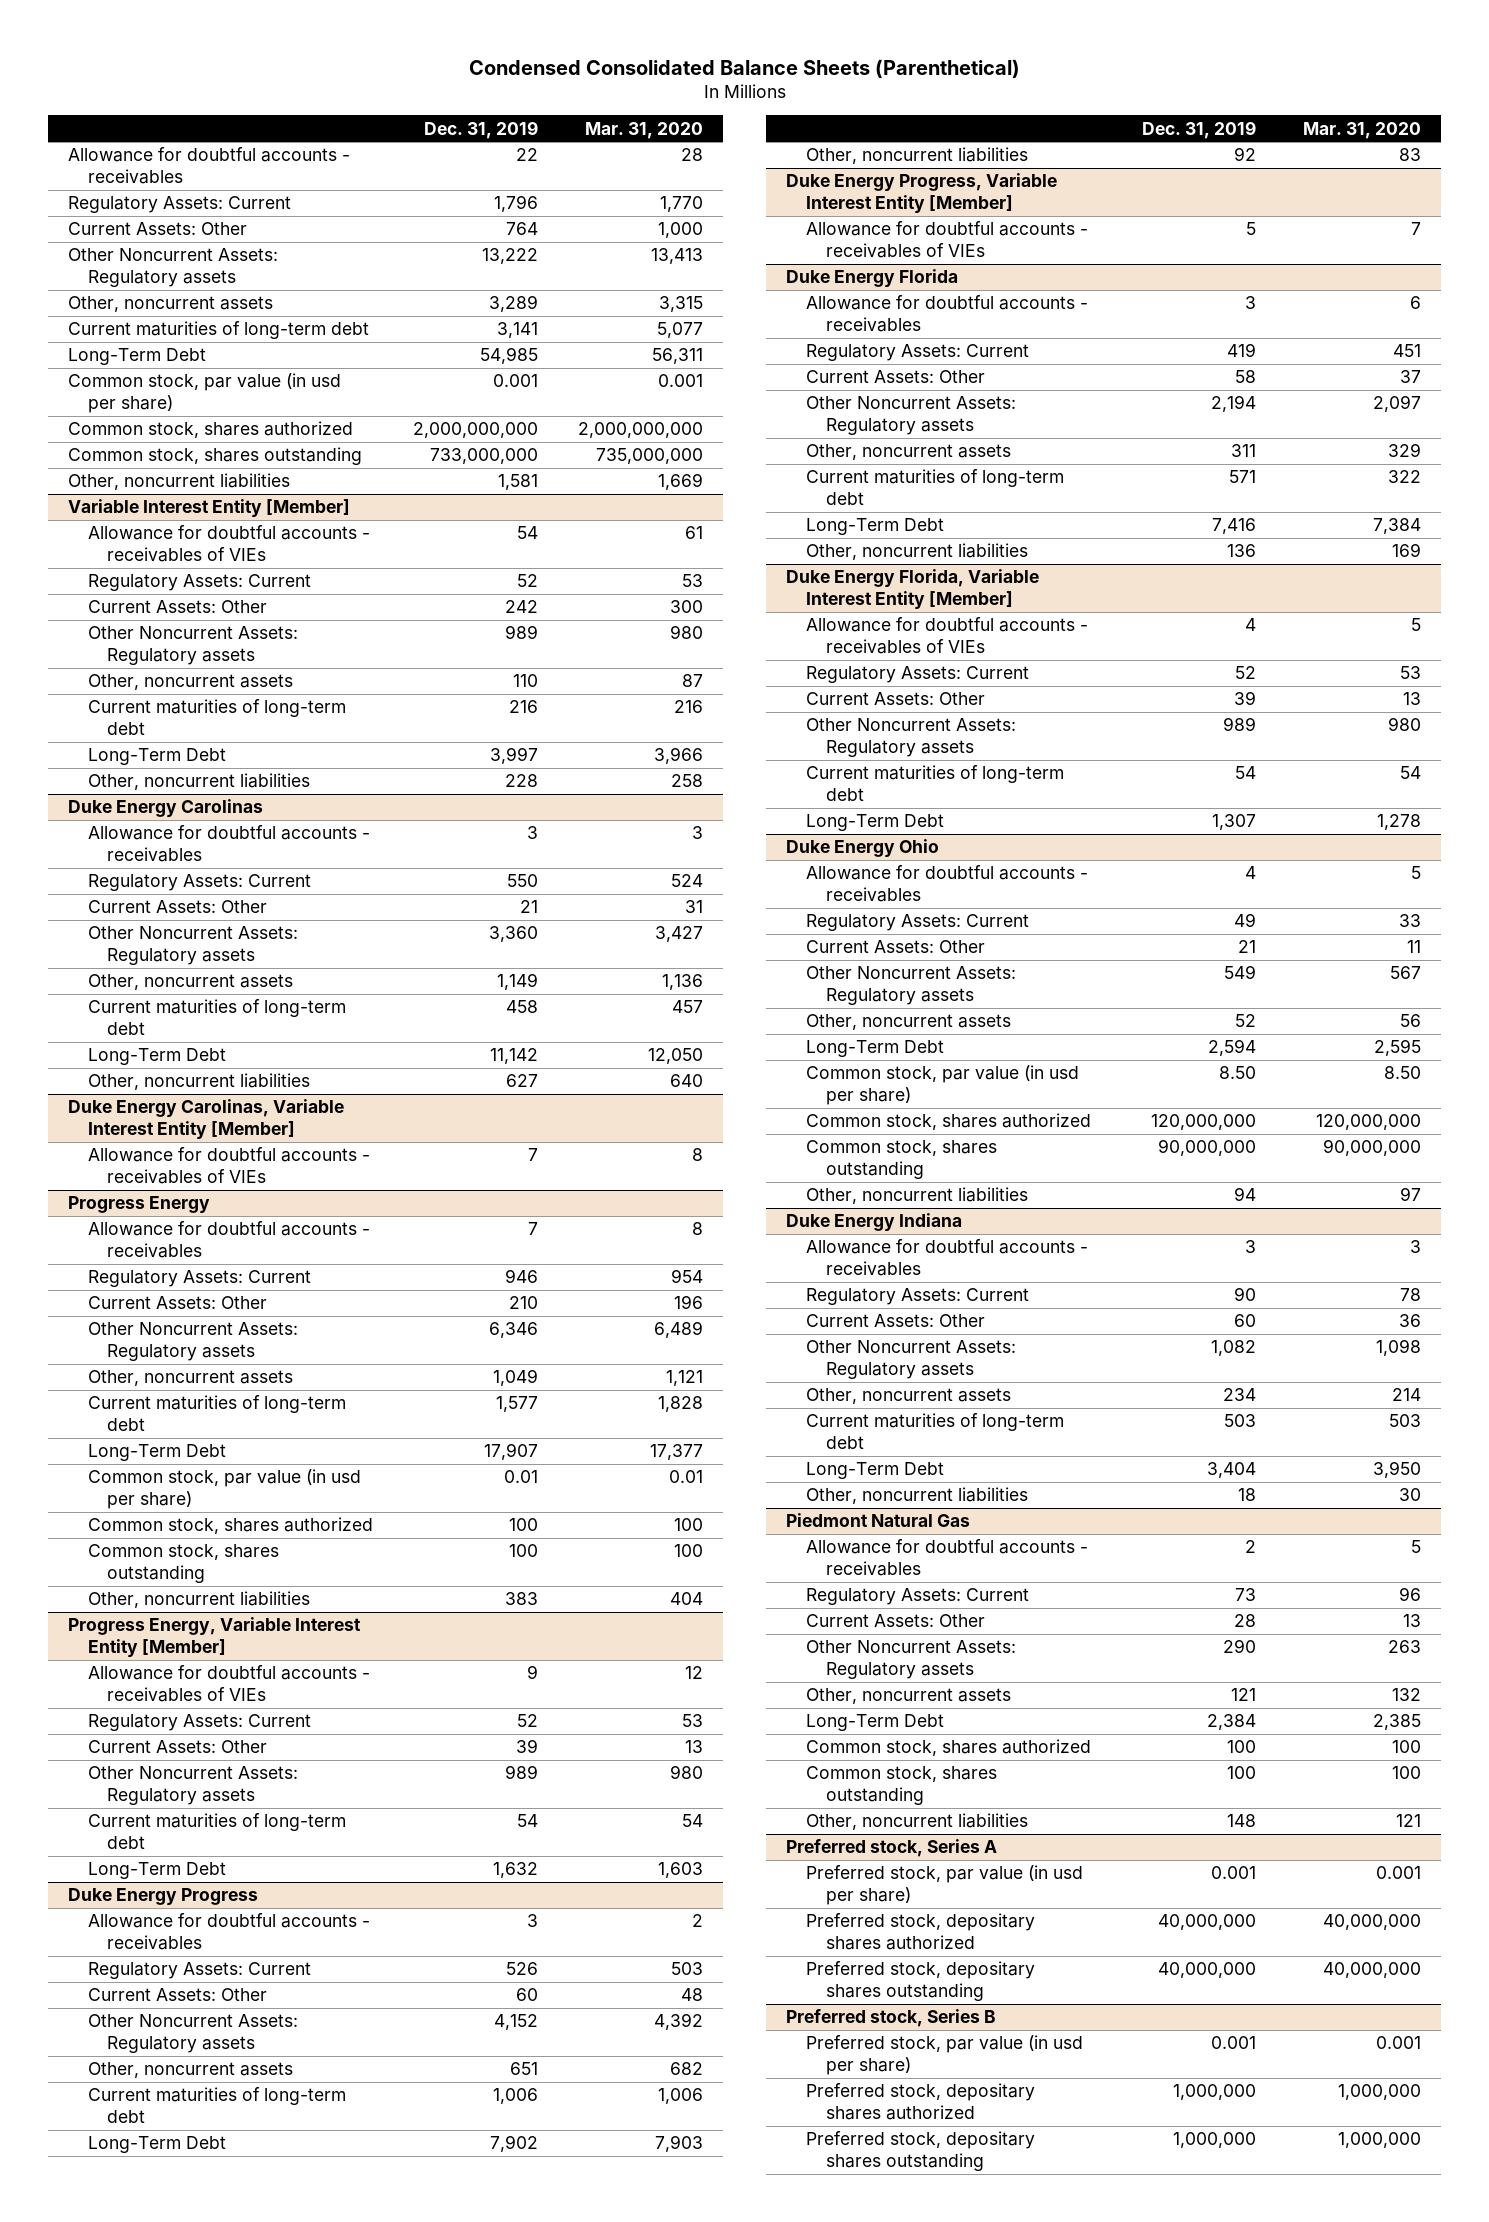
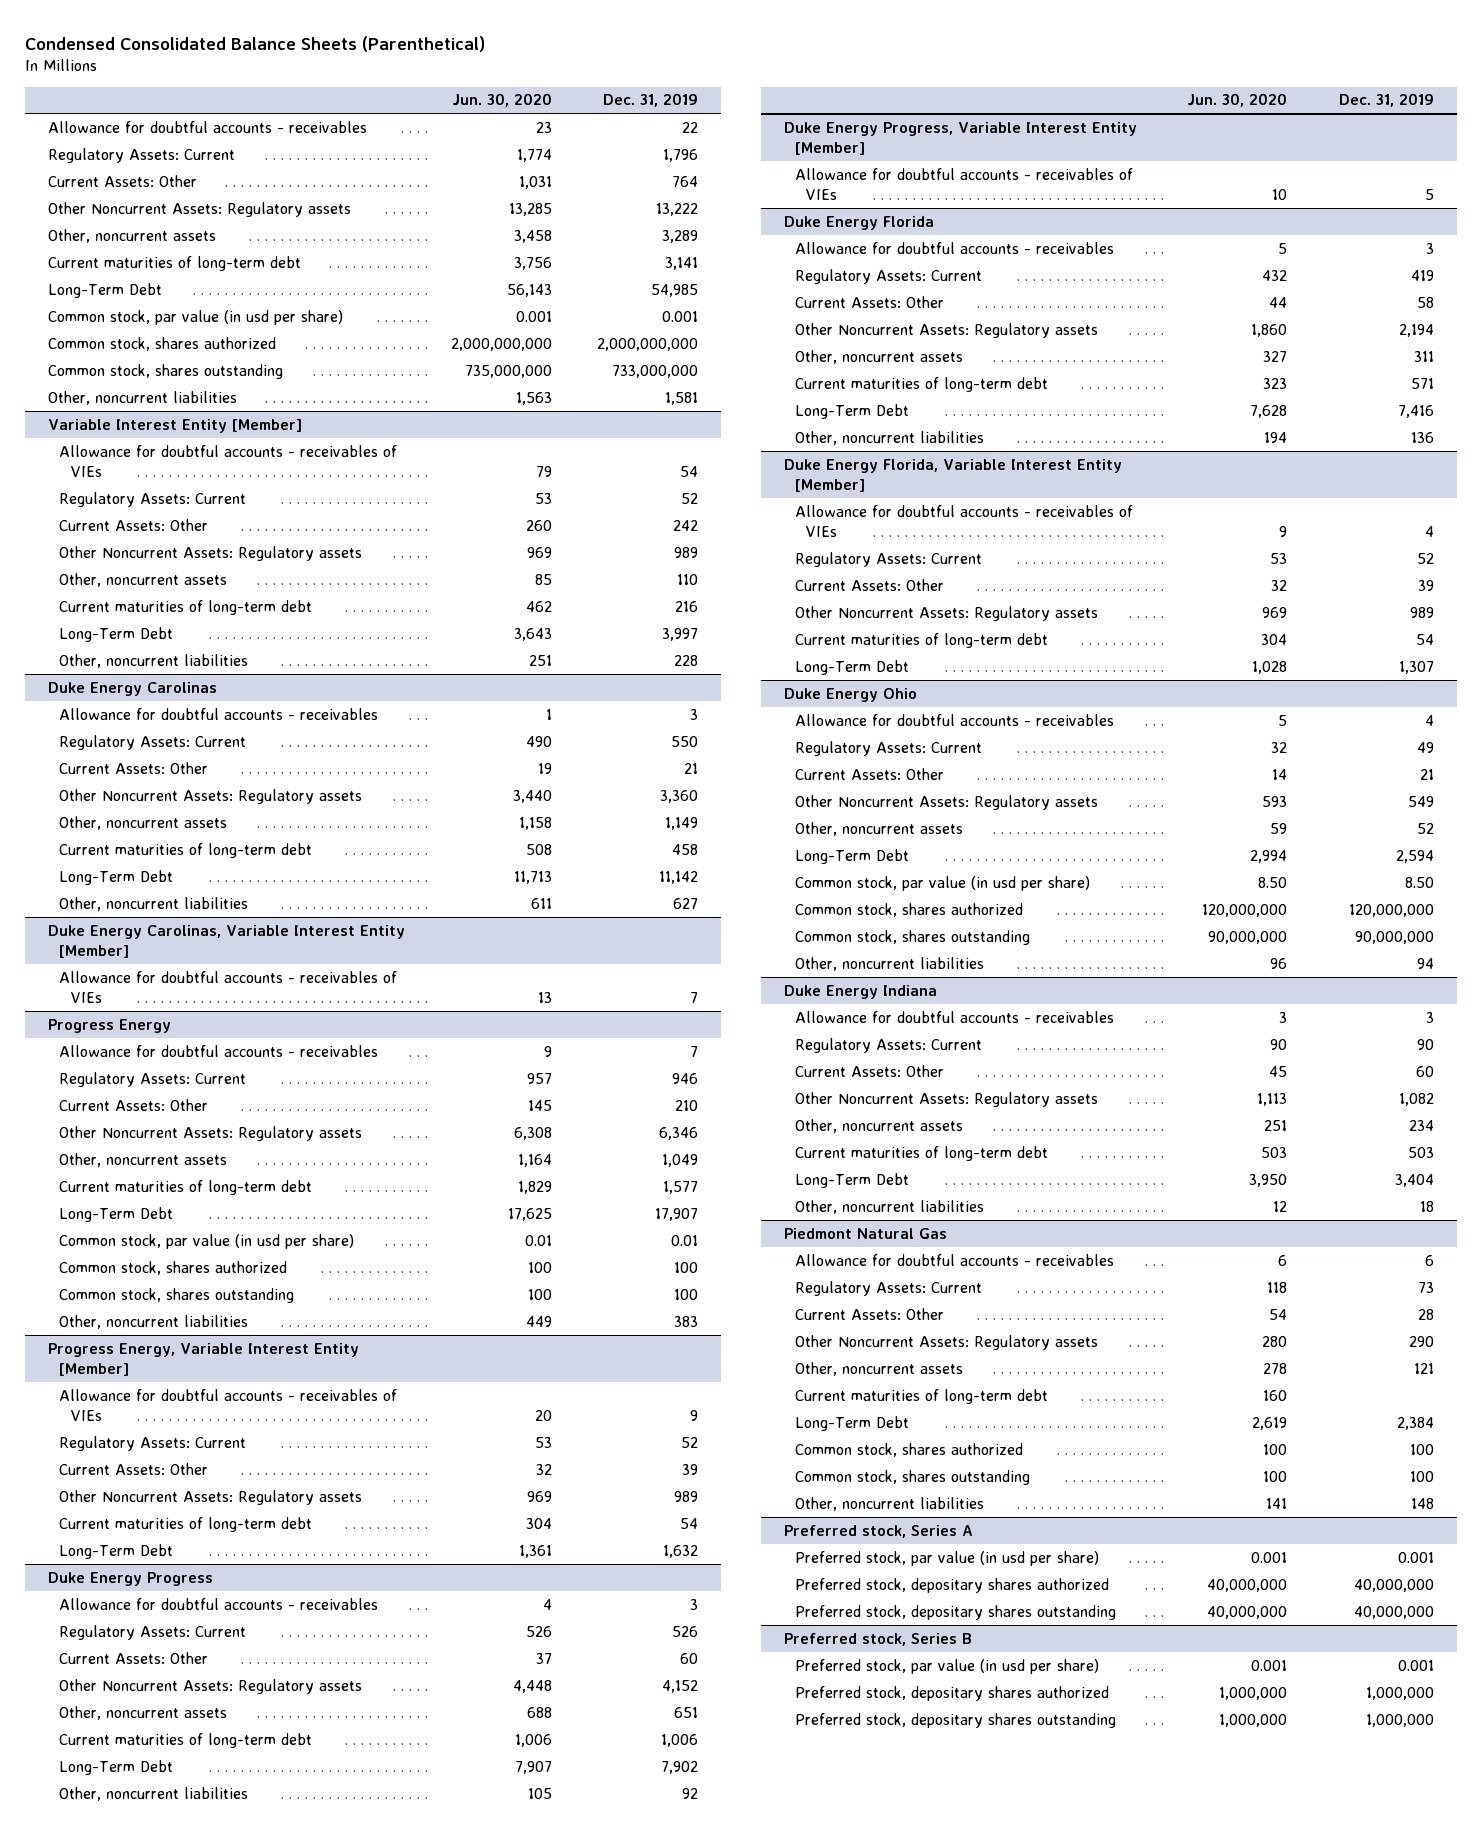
- | Dec. 31, 2019 | Mar. 31, 2020
+ | Jun. 30, 2020 | Dec. 31, 2019
@ Piedmont Natural Gas
- Allowance for doubtful accounts - receivables | 2 | 5
+ Allowance for doubtful accounts - receivables | 6 | 6
+ Current maturities of long-term debt | 160 |

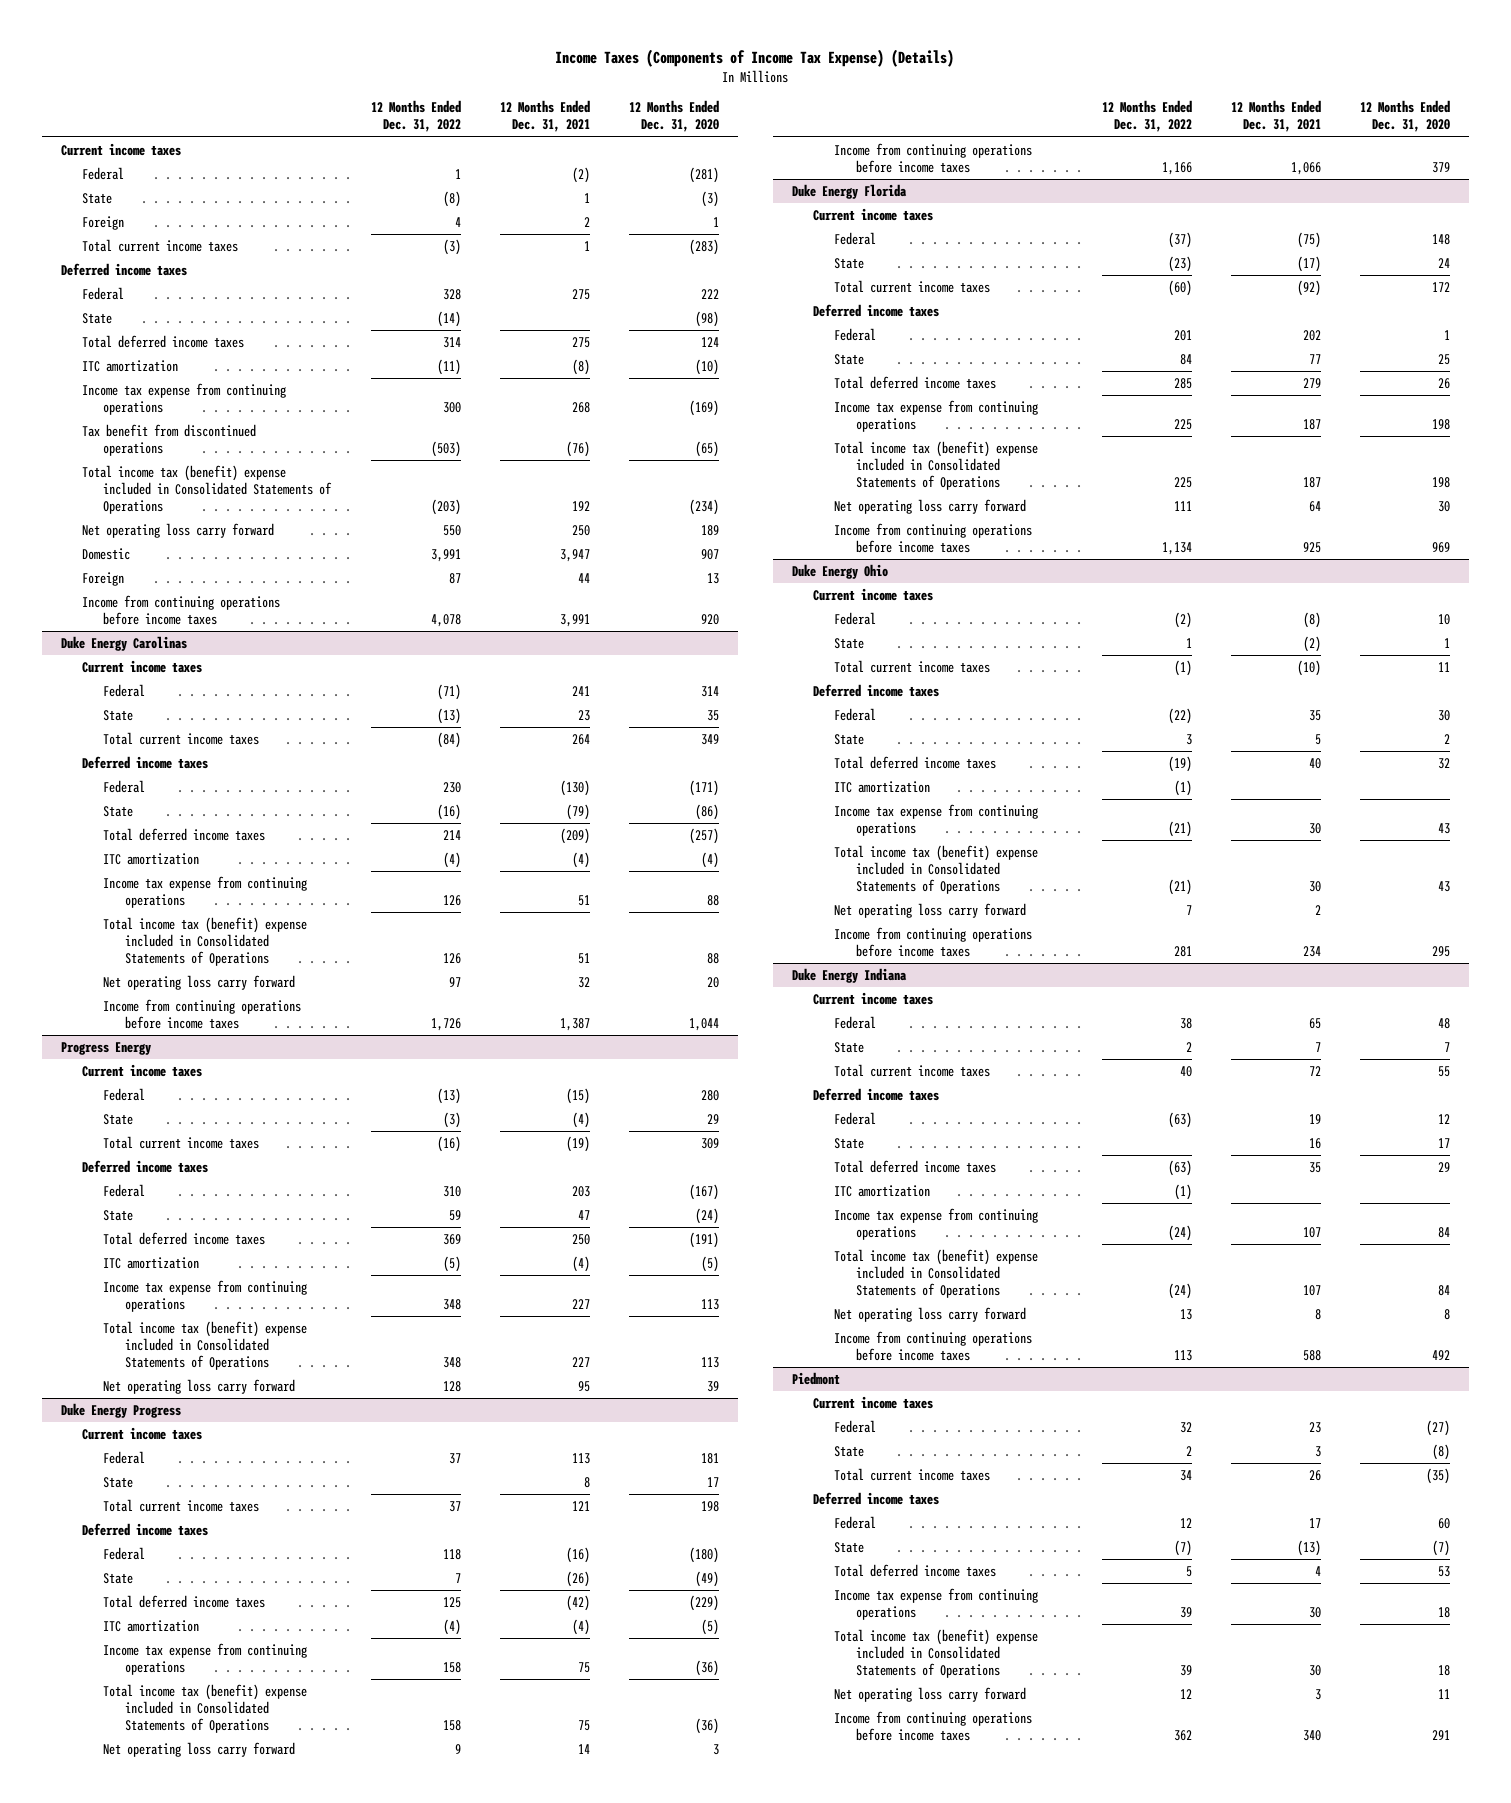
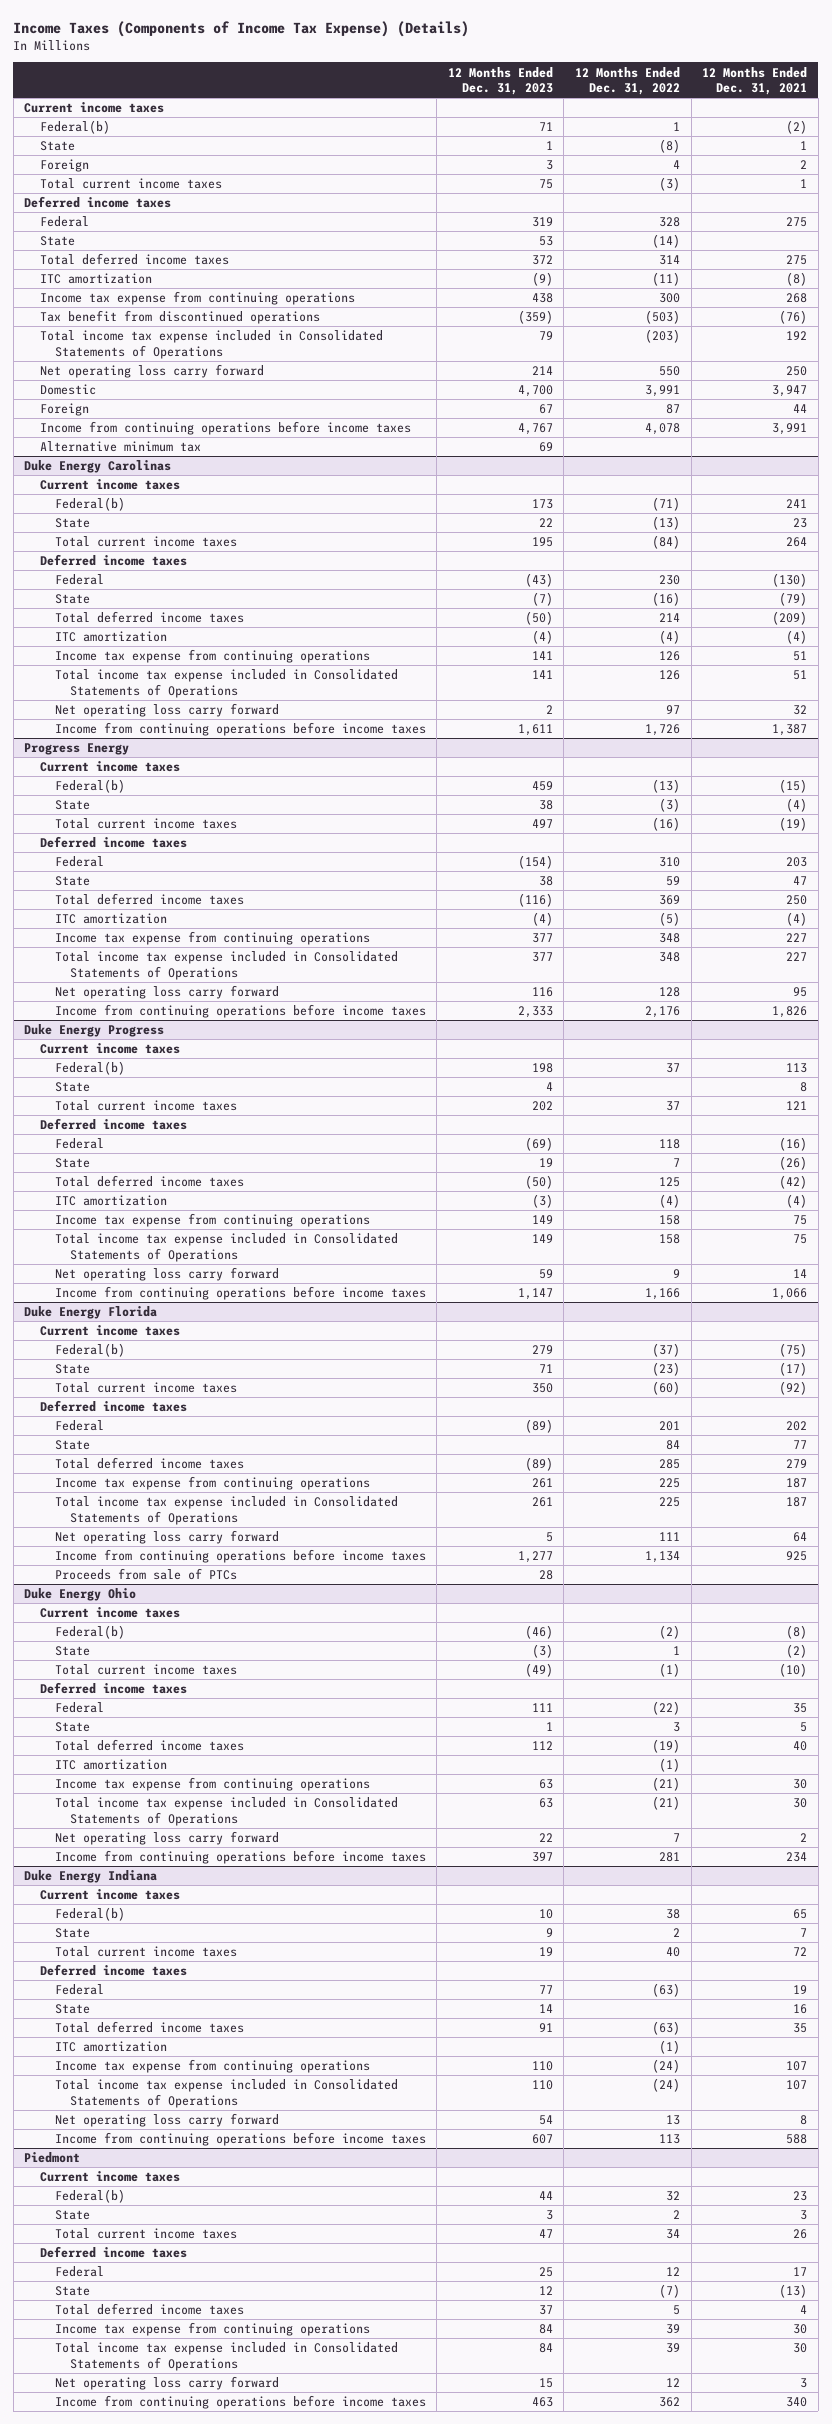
- | 12 Months Ended Dec. 31, 2022 | 12 Months Ended Dec. 31, 2021 | 12 Months Ended Dec. 31, 2020
+ | 12 Months Ended Dec. 31, 2023 | 12 Months Ended Dec. 31, 2022 | 12 Months Ended Dec. 31, 2021
- Federal | 1 | (2) | (281)
+ Federal(b) | 71 | 1 | (2)
- Total income tax (benefit) expense included in Consolidated Statements of Operations | (203) | 192 | (234)
+ Total income tax expense included in Consolidated Statements of Operations | 79 | (203) | 192
+ Alternative minimum tax | 69 | |
@ Duke Energy Carolinas
- Federal | (71) | 241 | 314
+ Federal(b) | 173 | (71) | 241
- Total income tax (benefit) expense included in Consolidated Statements of Operations | 126 | 51 | 88
+ Total income tax expense included in Consolidated Statements of Operations | 141 | 126 | 51
@ Progress Energy
- Federal | (13) | (15) | 280
+ Federal(b) | 459 | (13) | (15)
- Total income tax (benefit) expense included in Consolidated Statements of Operations | 348 | 227 | 113
+ Total income tax expense included in Consolidated Statements of Operations | 377 | 348 | 227
+ Income from continuing operations before income taxes | 2,333 | 2,176 | 1,826
@ Duke Energy Progress
- Federal | 37 | 113 | 181
+ Federal(b) | 198 | 37 | 113
- Total income tax (benefit) expense included in Consolidated Statements of Operations | 158 | 75 | (36)
+ Total income tax expense included in Consolidated Statements of Operations | 149 | 158 | 75
@ Duke Energy Florida
- Federal | (37) | (75) | 148
+ Federal(b) | 279 | (37) | (75)
- Total income tax (benefit) expense included in Consolidated Statements of Operations | 225 | 187 | 198
+ Total income tax expense included in Consolidated Statements of Operations | 261 | 225 | 187
+ Proceeds from sale of PTCs | 28 | |
@ Duke Energy Ohio
- Federal | (2) | (8) | 10
+ Federal(b) | (46) | (2) | (8)
- Total income tax (benefit) expense included in Consolidated Statements of Operations | (21) | 30 | 43
+ Total income tax expense included in Consolidated Statements of Operations | 63 | (21) | 30
@ Duke Energy Indiana
- Federal | 38 | 65 | 48
+ Federal(b) | 10 | 38 | 65
- Total income tax (benefit) expense included in Consolidated Statements of Operations | (24) | 107 | 84
+ Total income tax expense included in Consolidated Statements of Operations | 110 | (24) | 107
@ Piedmont
- Federal | 32 | 23 | (27)
+ Federal(b) | 44 | 32 | 23
- Total income tax (benefit) expense included in Consolidated Statements of Operations | 39 | 30 | 18
+ Total income tax expense included in Consolidated Statements of Operations | 84 | 39 | 30

